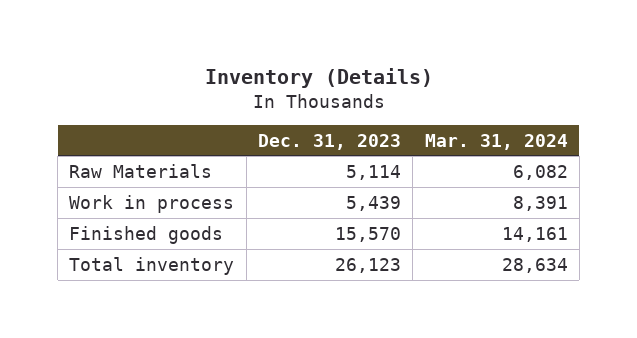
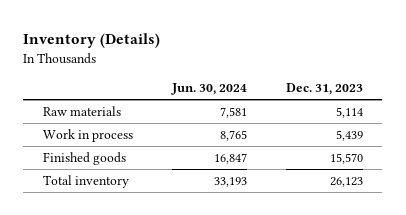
- | Dec. 31, 2023 | Mar. 31, 2024
+ | Jun. 30, 2024 | Dec. 31, 2023
- Raw Materials | 5,114 | 6,082
+ Raw materials | 7,581 | 5,114

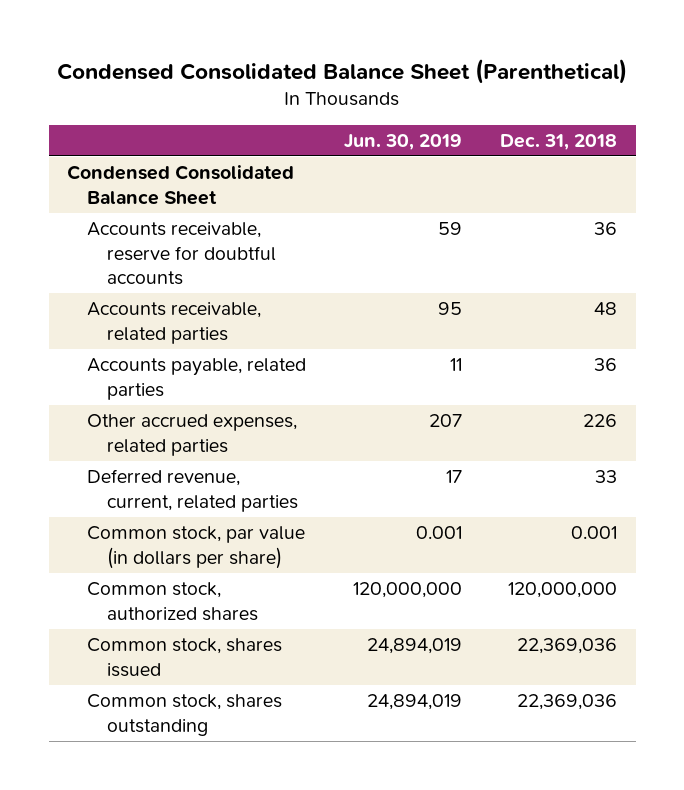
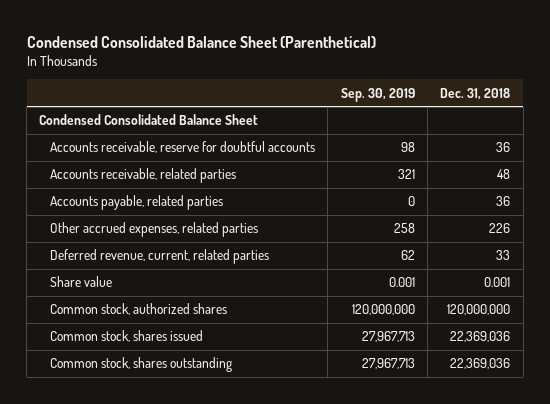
- | Jun. 30, 2019 | Dec. 31, 2018
+ | Sep. 30, 2019 | Dec. 31, 2018
- Common stock, par value (in dollars per share) | 0.001 | 0.001
+ Share value | 0.001 | 0.001

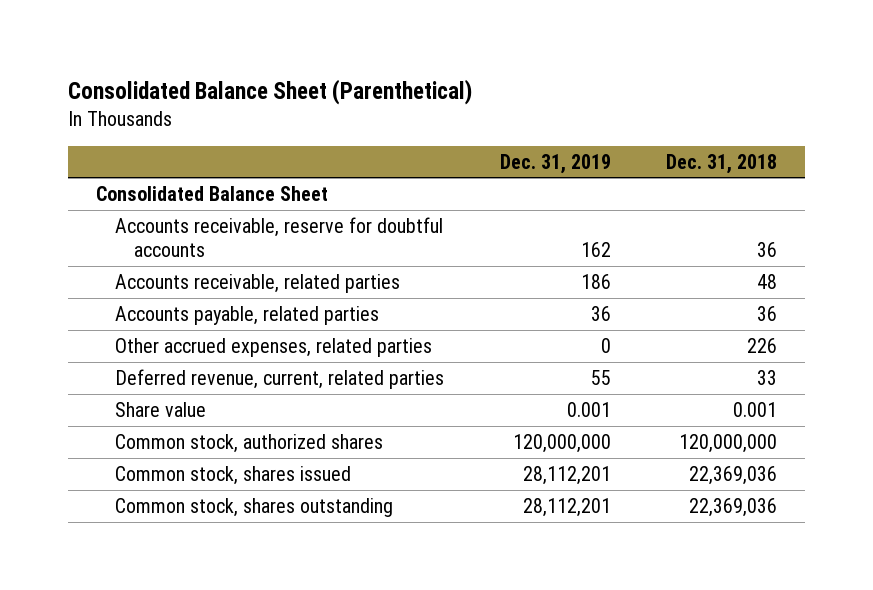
- Condensed Consolidated Balance Sheet (Parenthetical)
+ Consolidated Balance Sheet (Parenthetical)
- | Sep. 30, 2019 | Dec. 31, 2018
+ | Dec. 31, 2019 | Dec. 31, 2018
- Condensed Consolidated Balance Sheet
+ Consolidated Balance Sheet

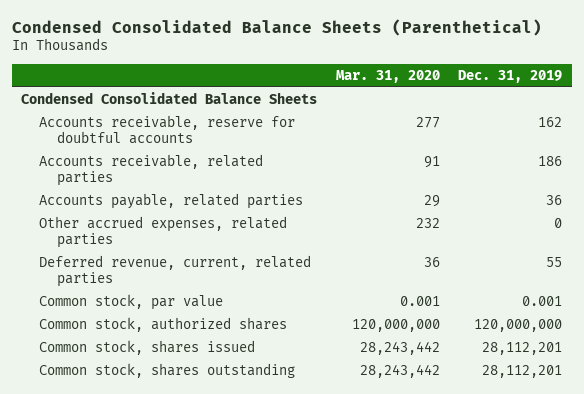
- Consolidated Balance Sheet (Parenthetical)
+ Condensed Consolidated Balance Sheets (Parenthetical)
- | Dec. 31, 2019 | Dec. 31, 2018
+ | Mar. 31, 2020 | Dec. 31, 2019
- Consolidated Balance Sheet
+ Condensed Consolidated Balance Sheets
- Share value | 0.001 | 0.001
+ Common stock, par value | 0.001 | 0.001

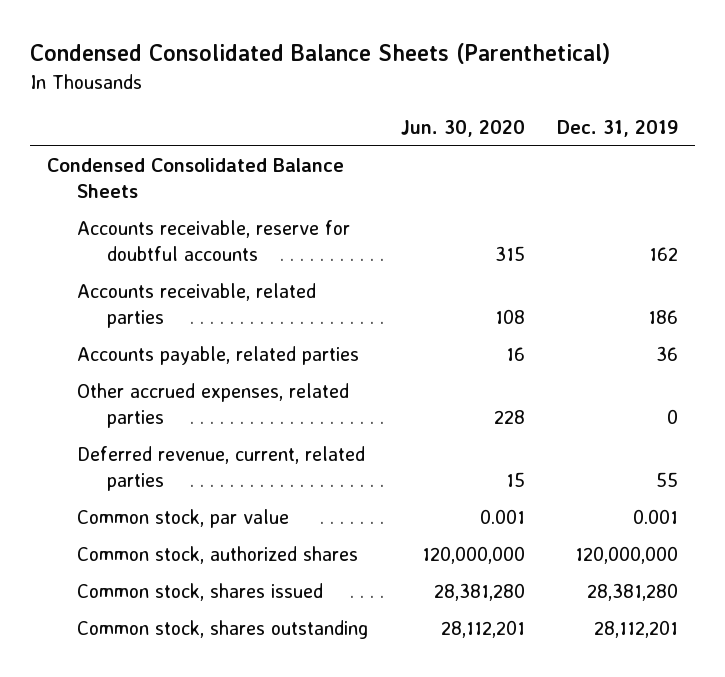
- | Mar. 31, 2020 | Dec. 31, 2019
+ | Jun. 30, 2020 | Dec. 31, 2019
- Common stock, shares issued | 28,243,442 | 28,112,201
+ Common stock, shares issued | 28,381,280 | 28,381,280

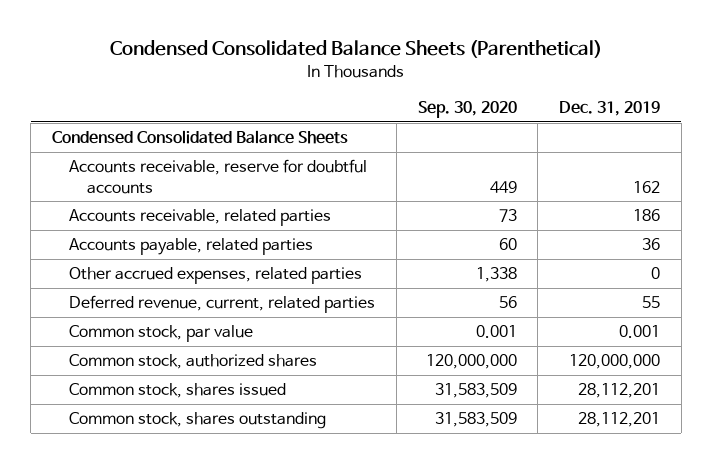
- | Jun. 30, 2020 | Dec. 31, 2019
+ | Sep. 30, 2020 | Dec. 31, 2019
- Common stock, shares issued | 28,381,280 | 28,381,280
+ Common stock, shares issued | 31,583,509 | 28,112,201

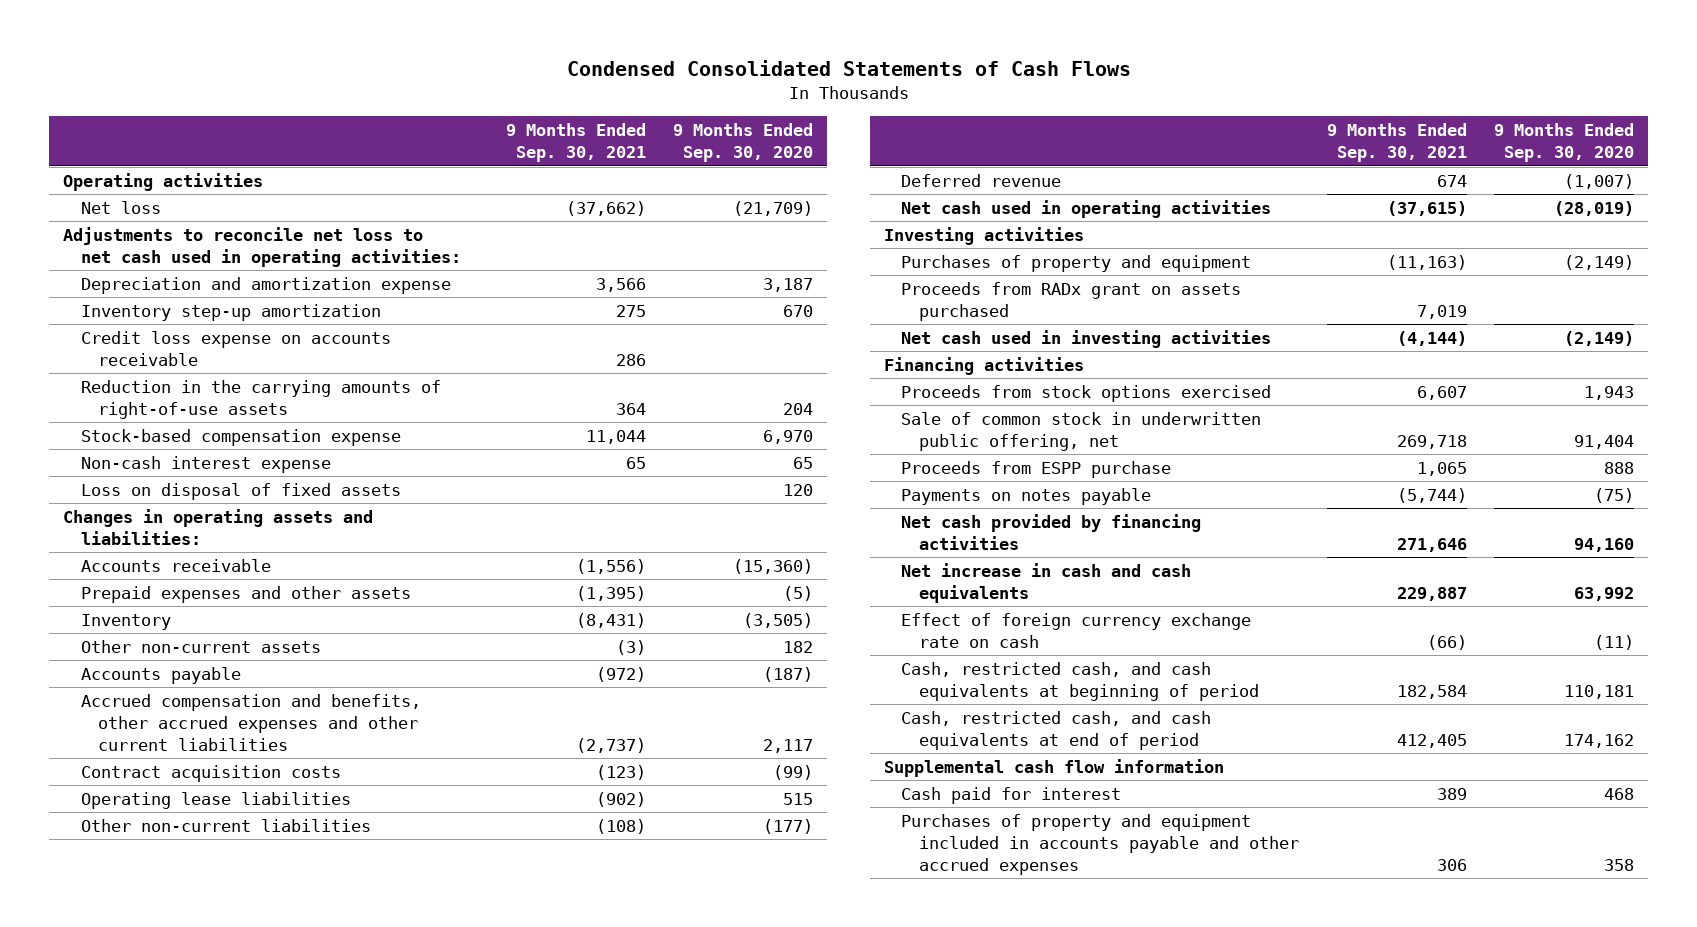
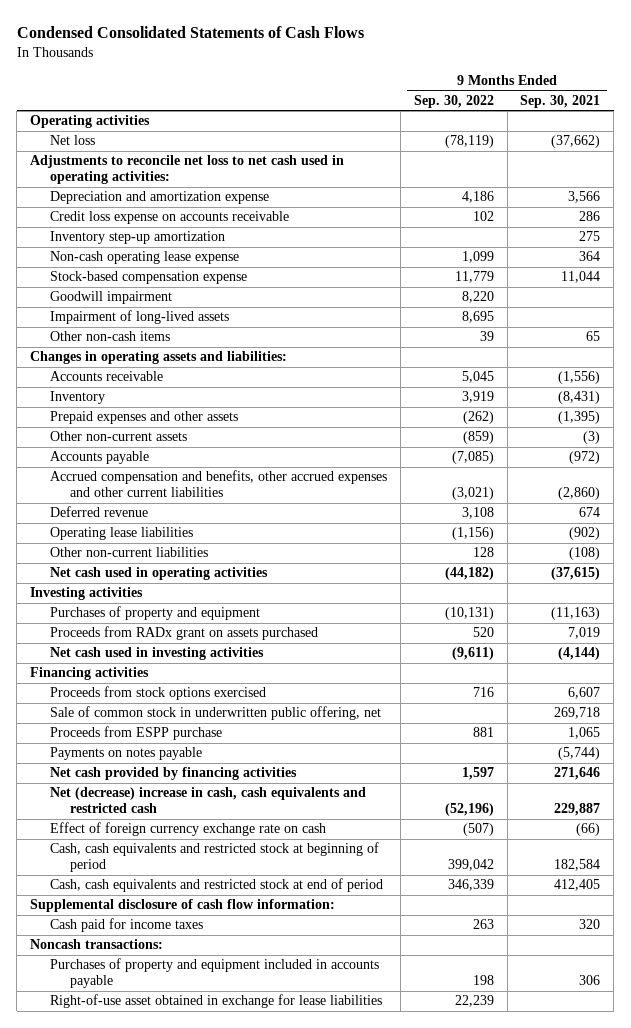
- | 9 Months Ended Sep. 30, 2021 | 9 Months Ended Sep. 30, 2020
+ | 9 Months Ended Sep. 30, 2022 | 9 Months Ended Sep. 30, 2021
- Reduction in the carrying amounts of right-of-use assets | 364 | 204
moved down: Inventory step-up amortization | | 275
+ Non-cash operating lease expense | 1,099 | 364
- Non-cash interest expense | 65 | 65
- Loss on disposal of fixed assets | | 120
+ Goodwill impairment | 8,220 |
+ Impairment of long-lived assets | 8,695 |
+ Other non-cash items | 39 | 65
moved down: Prepaid expenses and other assets | (262) | (1,395)
- Accrued compensation and benefits, other accrued expenses and other current liabilities | (2,737) | 2,117
- Contract acquisition costs | (123) | (99)
+ Accrued compensation and benefits, other accrued expenses and other current liabilities | (3,021) | (2,860)
moved up: Deferred revenue | 3,108 | 674
- Net increase in cash and cash equivalents | 229,887 | 63,992
+ Net (decrease) increase in cash, cash equivalents and restricted cash | (52,196) | 229,887
- Cash, restricted cash, and cash equivalents at beginning of period | 182,584 | 110,181
- Cash, restricted cash, and cash equivalents at end of period | 412,405 | 174,162
- Supplemental cash flow information
- Cash paid for interest | 389 | 468
- Purchases of property and equipment included in accounts payable and other accrued expenses | 306 | 358
+ Cash, cash equivalents and restricted stock at beginning of period | 399,042 | 182,584
+ Cash, cash equivalents and restricted stock at end of period | 346,339 | 412,405
+ Supplemental disclosure of cash flow information:
+ Cash paid for income taxes | 263 | 320
+ Noncash transactions:
+ Purchases of property and equipment included in accounts payable | 198 | 306
+ Right-of-use asset obtained in exchange for lease liabilities | 22,239 |

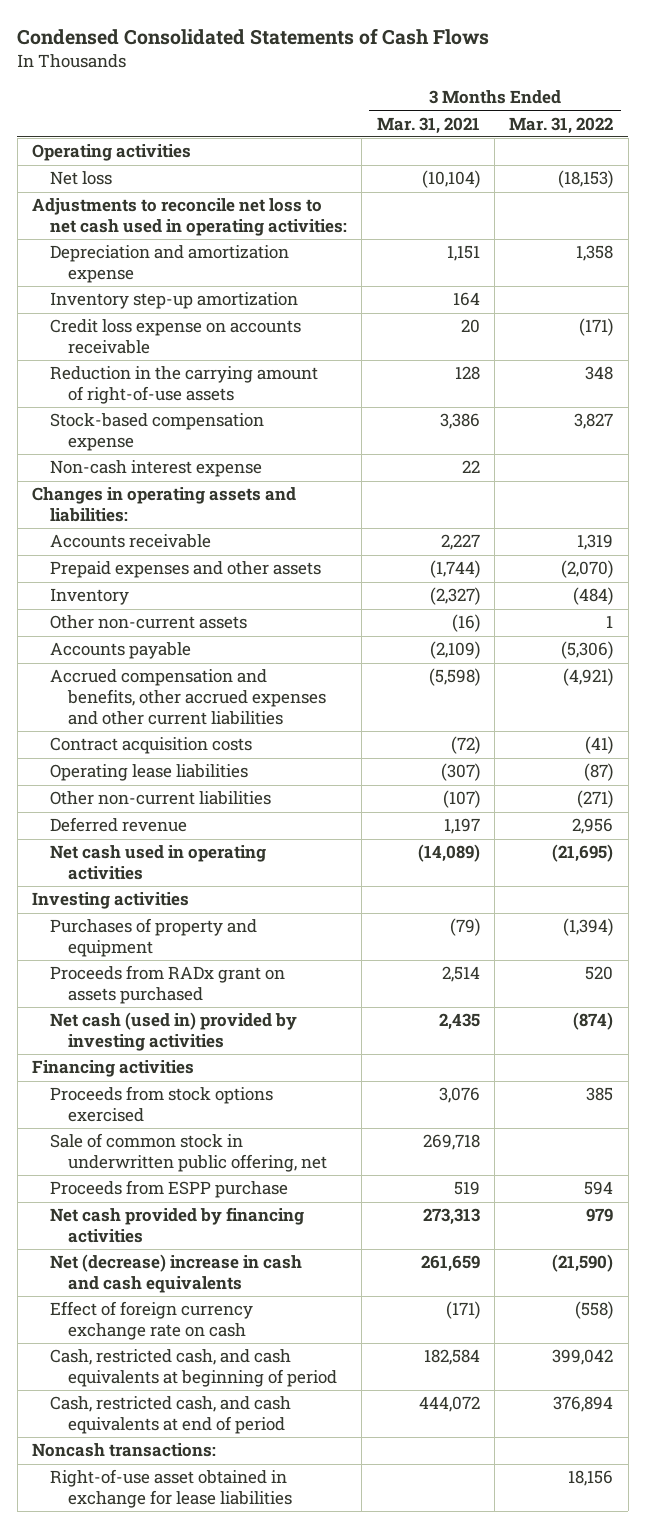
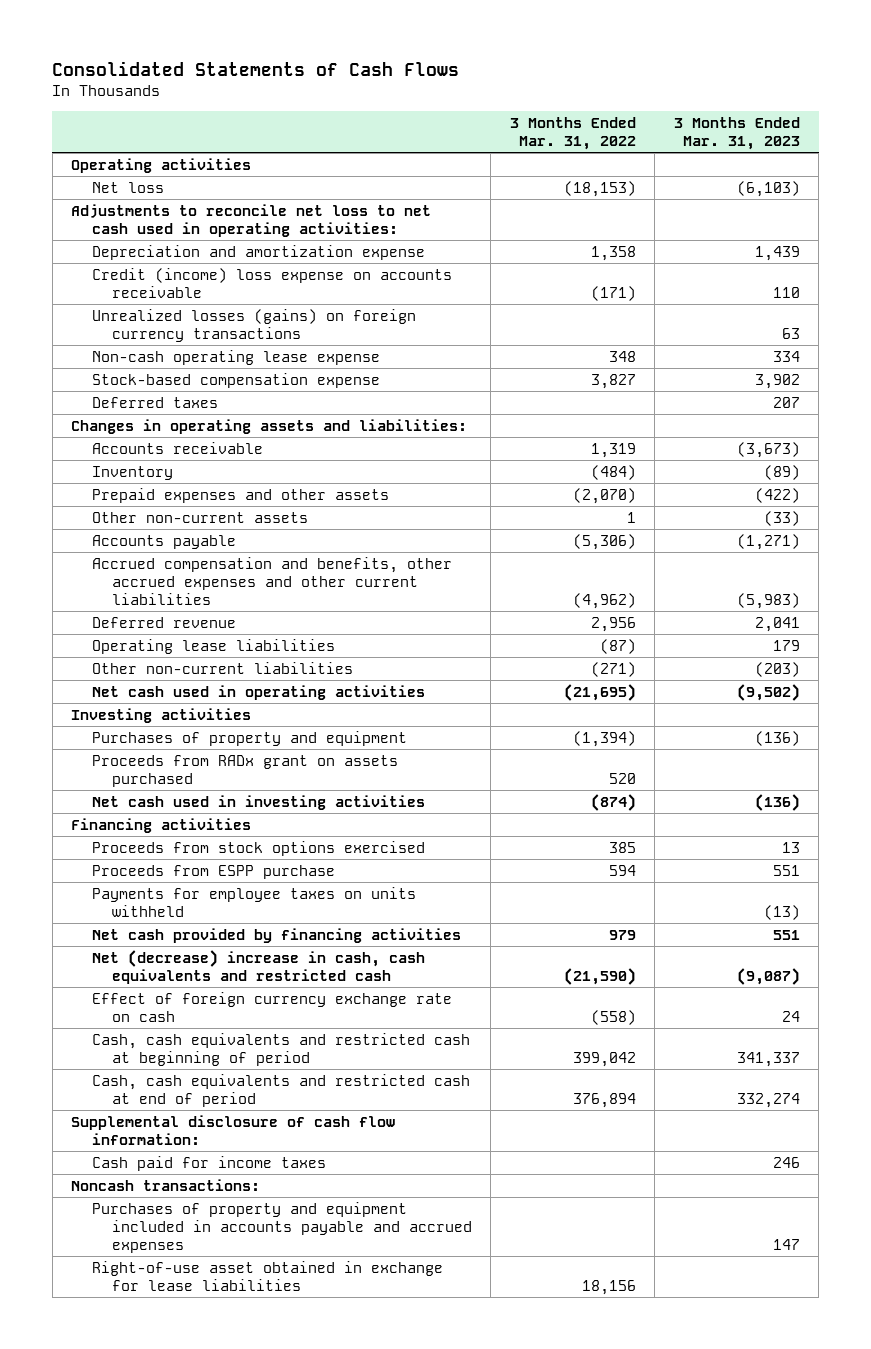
- Condensed Consolidated Statements of Cash Flows
+ Consolidated Statements of Cash Flows
- | 3 Months Ended Mar. 31, 2021 | 3 Months Ended Mar. 31, 2022
+ | 3 Months Ended Mar. 31, 2022 | 3 Months Ended Mar. 31, 2023
- Inventory step-up amortization | 164 |
- Credit loss expense on accounts receivable | 20 | (171)
- Reduction in the carrying amount of right-of-use assets | 128 | 348
+ Credit (income) loss expense on accounts receivable | (171) | 110
+ Unrealized losses (gains) on foreign currency transactions | | 63
+ Non-cash operating lease expense | 348 | 334
- Non-cash interest expense | 22 |
+ Deferred taxes | | 207
moved down: Prepaid expenses and other assets | (2,070) | (422)
- Accrued compensation and benefits, other accrued expenses and other current liabilities | (5,598) | (4,921)
- Contract acquisition costs | (72) | (41)
+ Accrued compensation and benefits, other accrued expenses and other current liabilities | (4,962) | (5,983)
moved up: Deferred revenue | 2,956 | 2,041
- Net cash (used in) provided by investing activities | 2,435 | (874)
+ Net cash used in investing activities | (874) | (136)
- Sale of common stock in underwritten public offering, net | 269,718 |
+ Payments for employee taxes on units withheld | | (13)
- Net (decrease) increase in cash and cash equivalents | 261,659 | (21,590)
+ Net (decrease) increase in cash, cash equivalents and restricted cash | (21,590) | (9,087)
- Cash, restricted cash, and cash equivalents at beginning of period | 182,584 | 399,042
- Cash, restricted cash, and cash equivalents at end of period | 444,072 | 376,894
+ Cash, cash equivalents and restricted cash at beginning of period | 399,042 | 341,337
+ Cash, cash equivalents and restricted cash at end of period | 376,894 | 332,274
+ Supplemental disclosure of cash flow information:
+ Cash paid for income taxes | | 246
+ Purchases of property and equipment included in accounts payable and accrued expenses | | 147

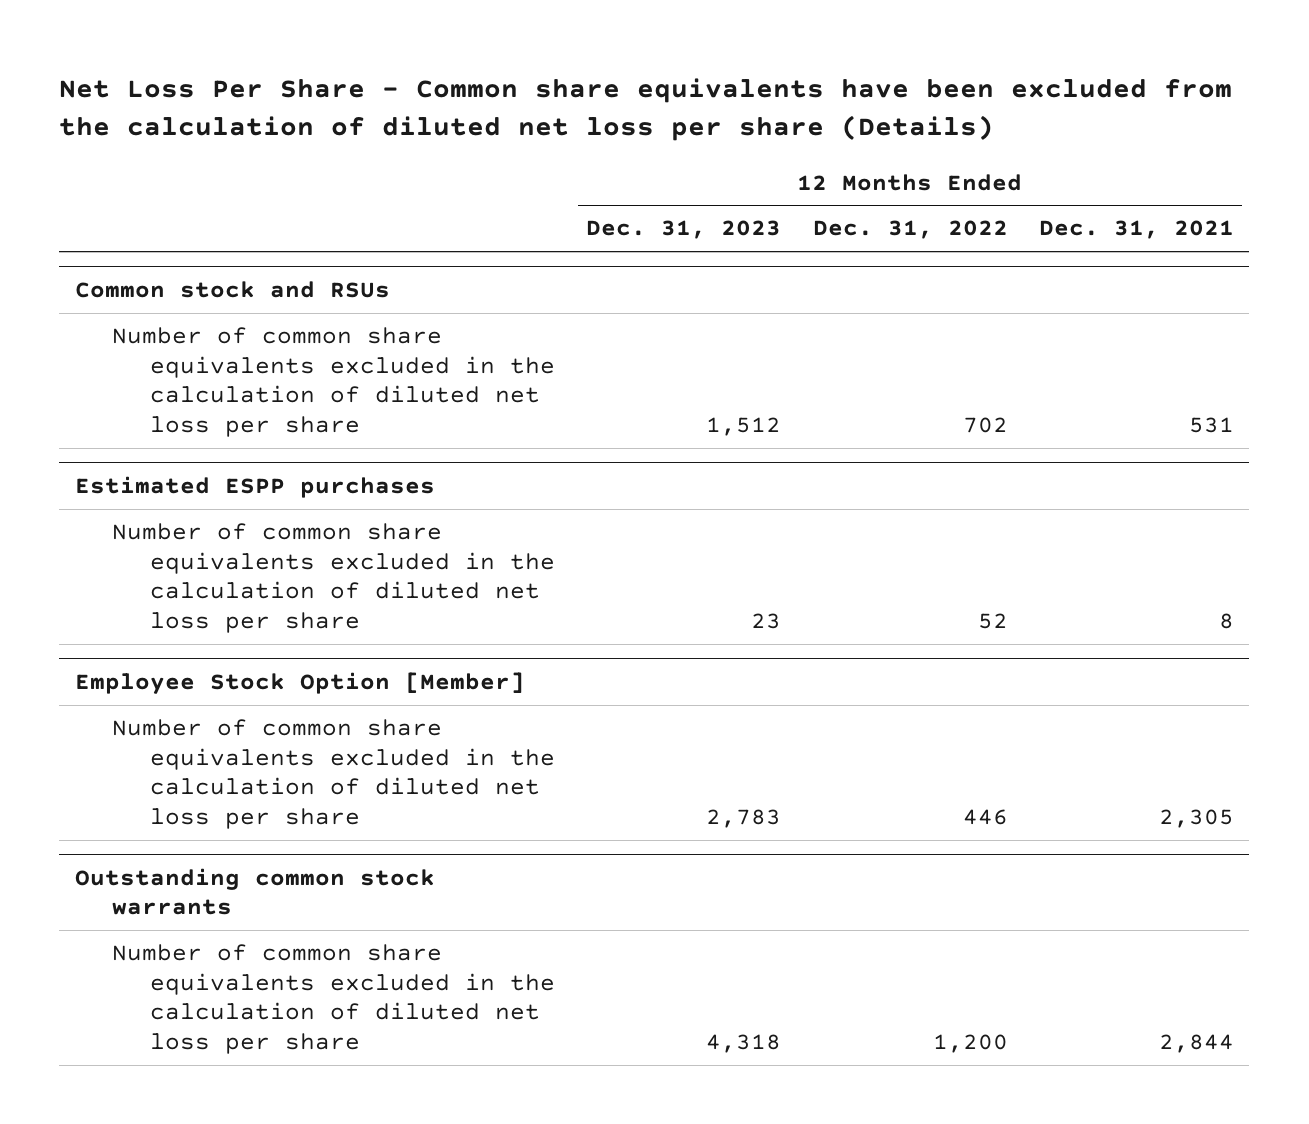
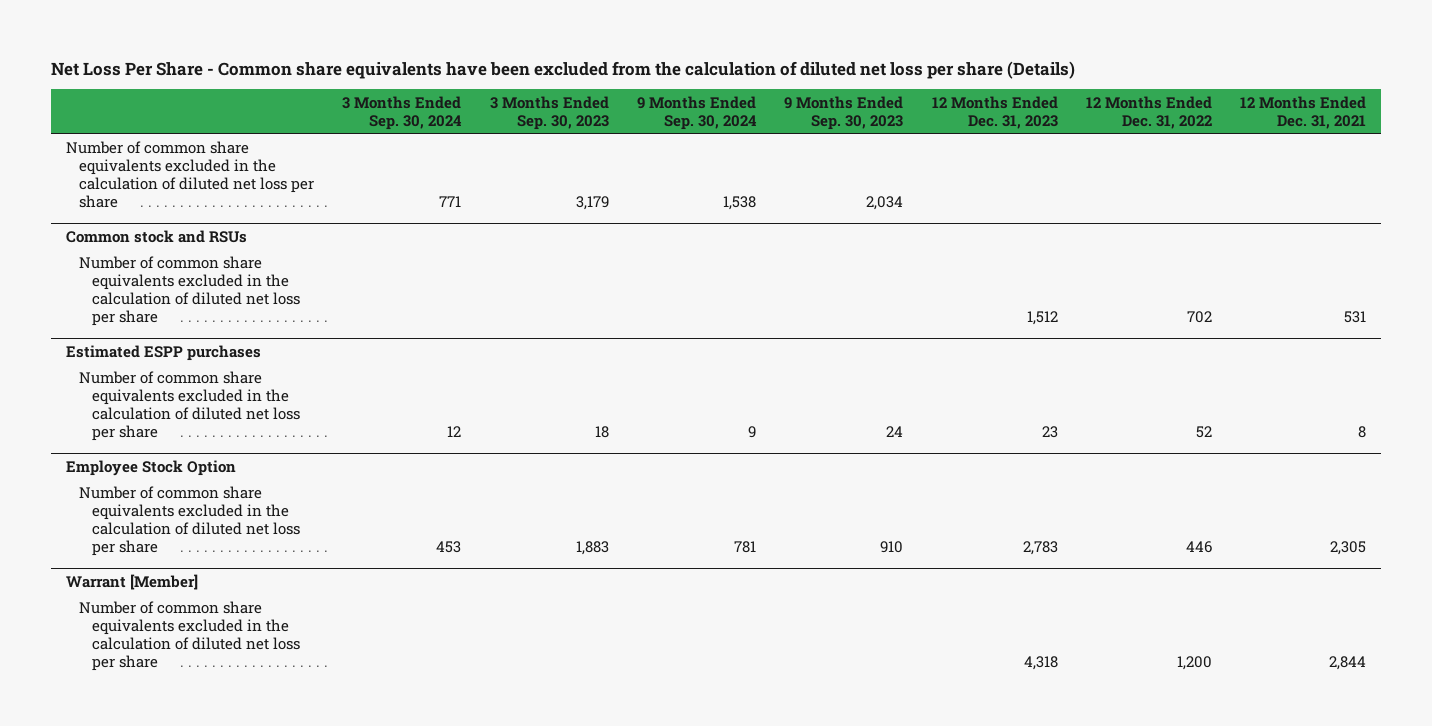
- | 12 Months Ended Dec. 31, 2023 | 12 Months Ended Dec. 31, 2022 | 12 Months Ended Dec. 31, 2021
+ | 3 Months Ended Sep. 30, 2024 | 3 Months Ended Sep. 30, 2023 | 9 Months Ended Sep. 30, 2024 | 9 Months Ended Sep. 30, 2023 | 12 Months Ended Dec. 31, 2023 | 12 Months Ended Dec. 31, 2022 | 12 Months Ended Dec. 31, 2021
+ Number of common share equivalents excluded in the calculation of diluted net loss per share | 771 | 3,179 | 1,538 | 2,034 | | |
- Employee Stock Option [Member]
+ Employee Stock Option
- Outstanding common stock warrants
+ Warrant [Member]

